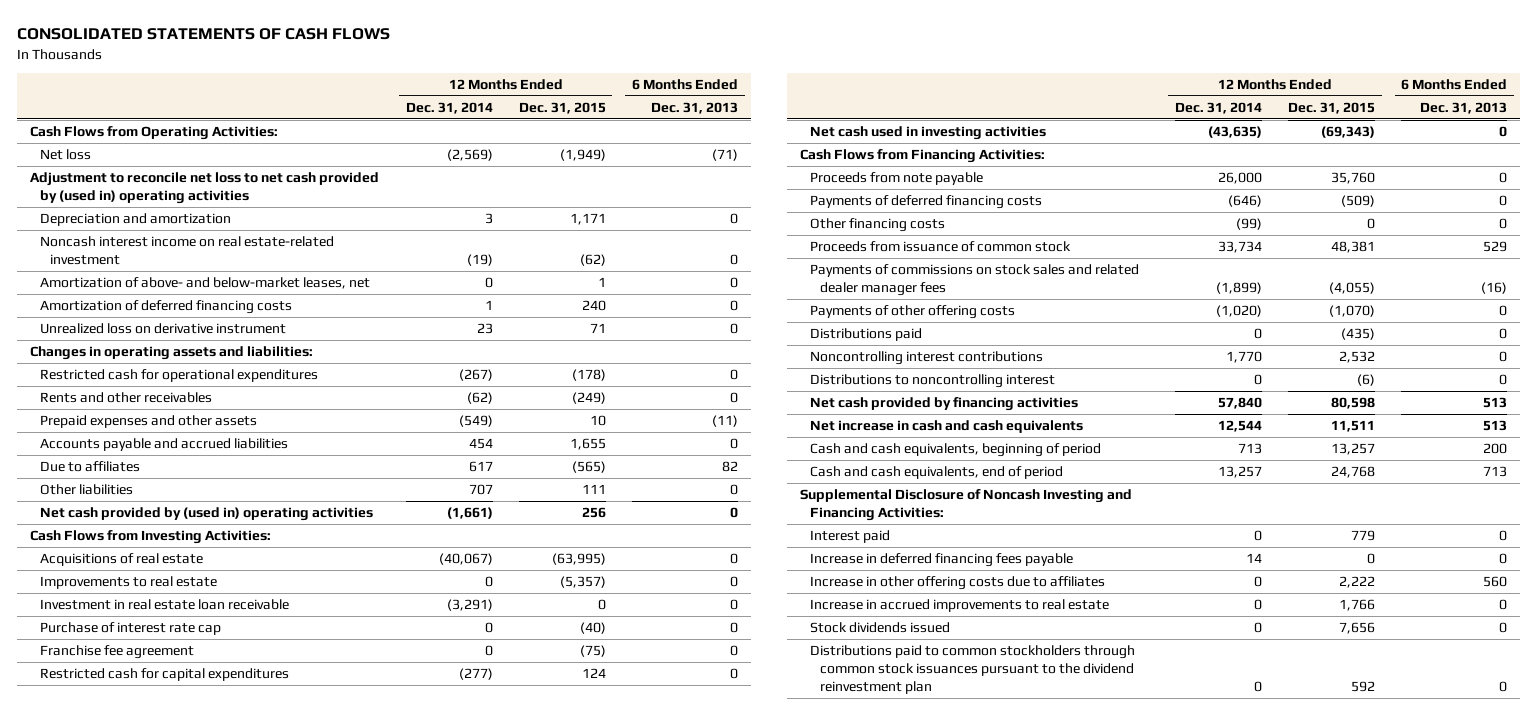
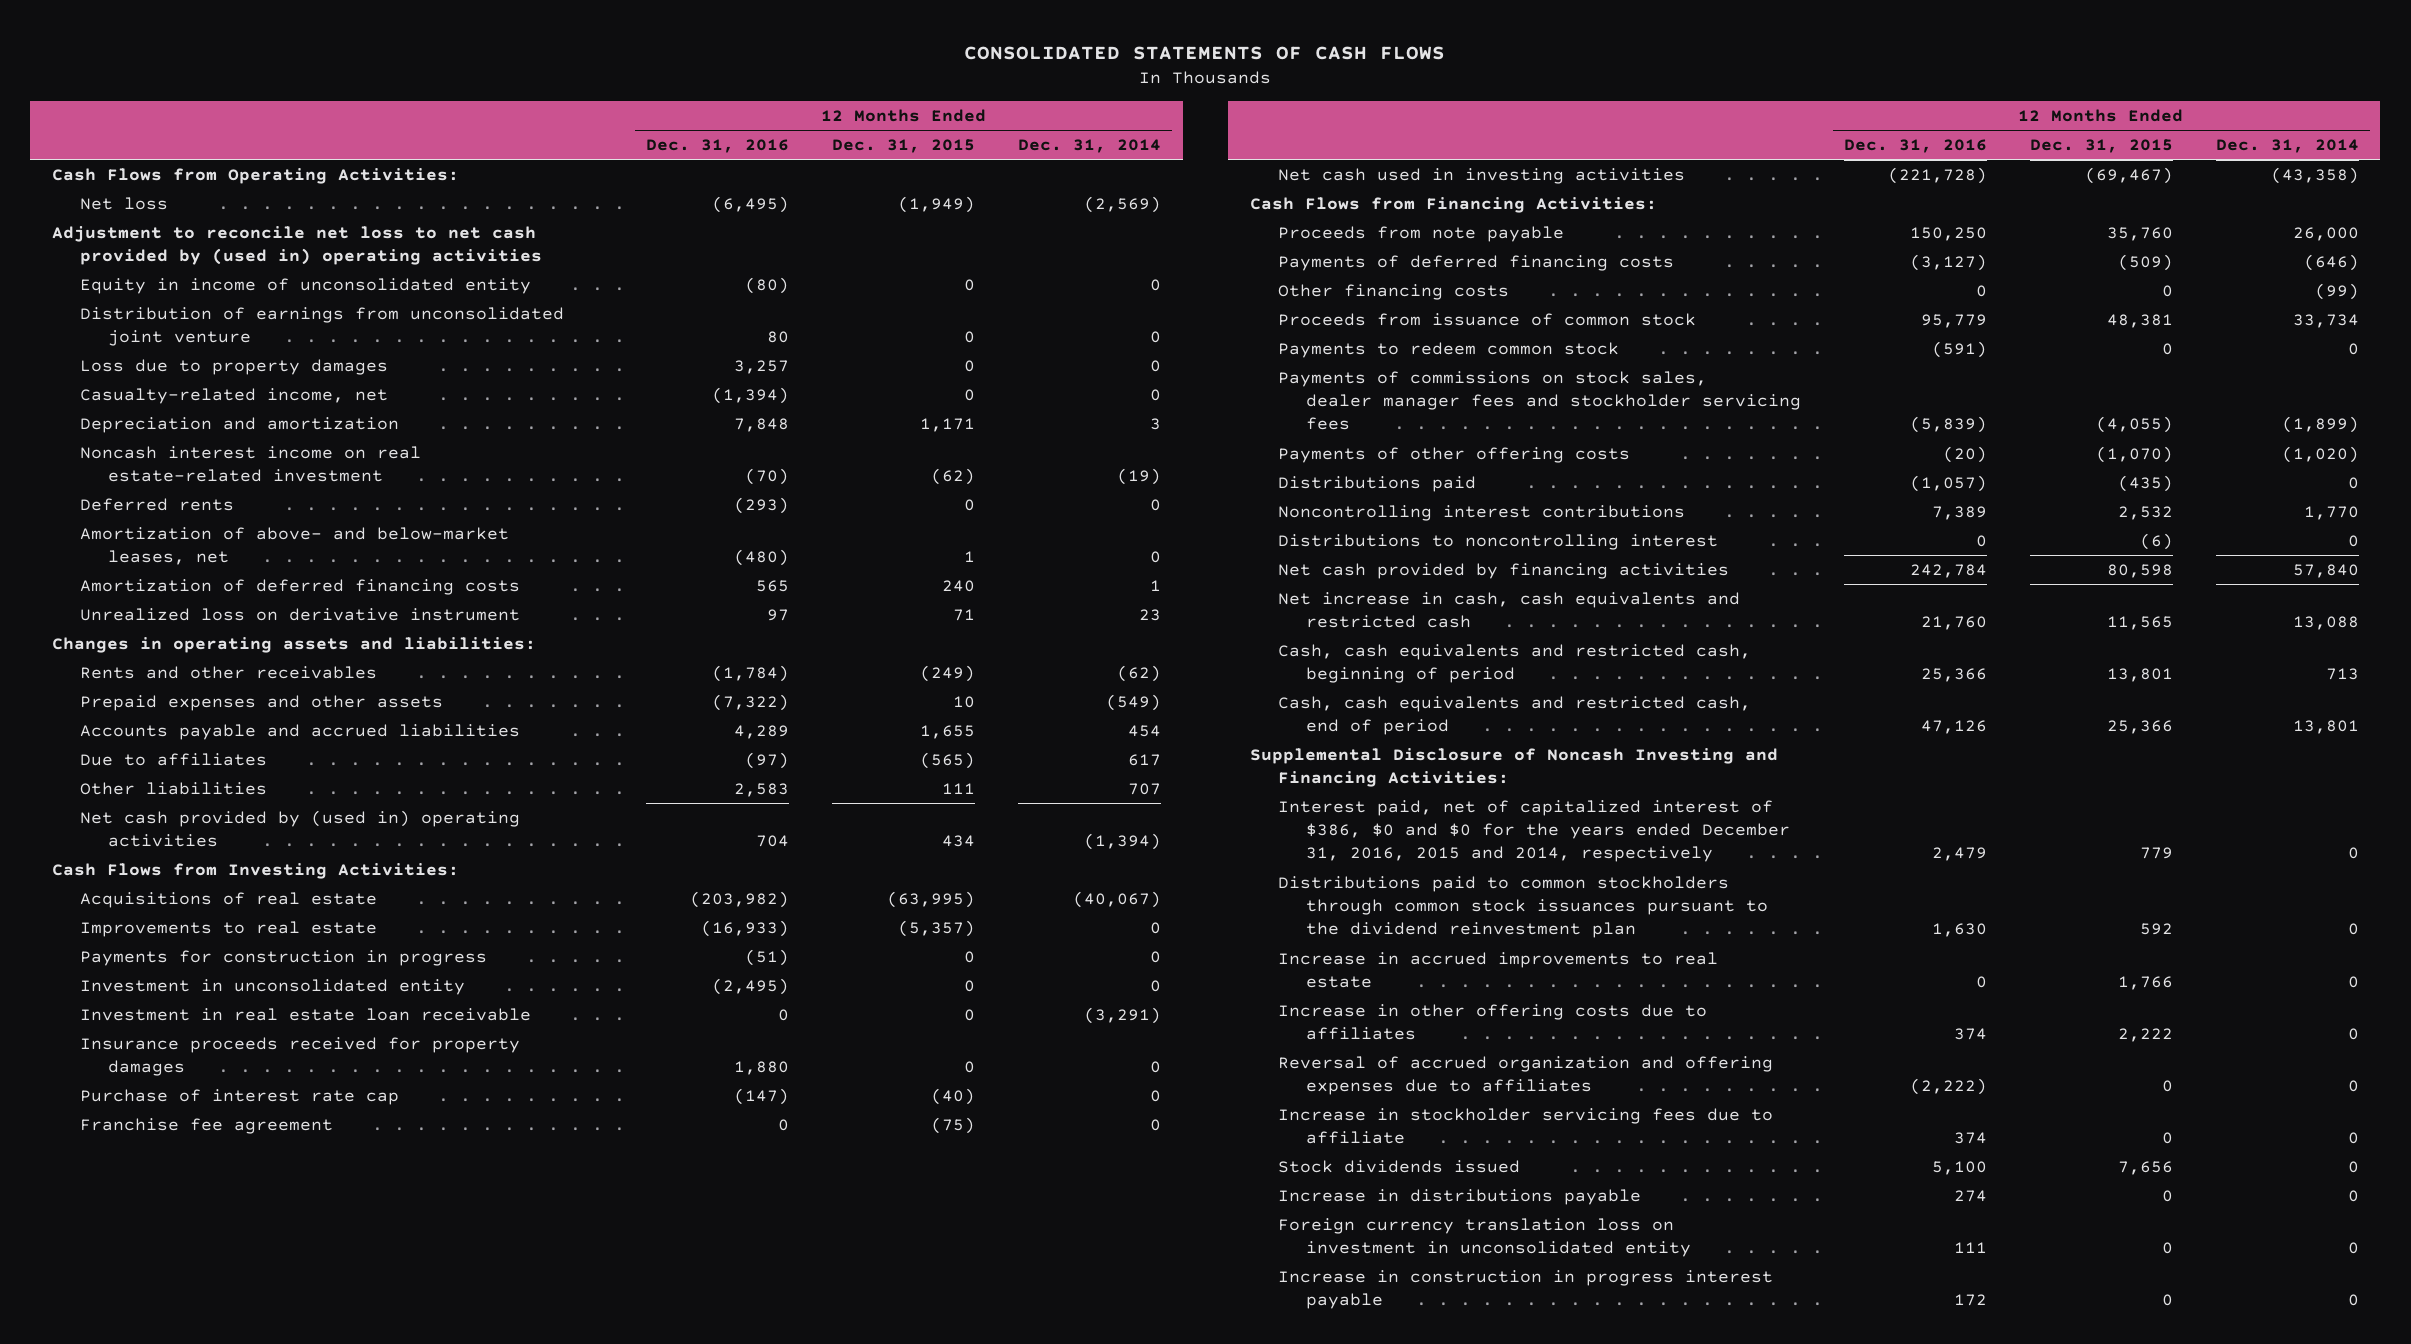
- | 12 Months Ended Dec. 31, 2014 | 12 Months Ended Dec. 31, 2015 | 6 Months Ended Dec. 31, 2013
+ | 12 Months Ended Dec. 31, 2016 | 12 Months Ended Dec. 31, 2015 | 12 Months Ended Dec. 31, 2014
+ Equity in income of unconsolidated entity | (80) | 0 | 0
+ Distribution of earnings from unconsolidated joint venture | 80 | 0 | 0
+ Loss due to property damages | 3,257 | 0 | 0
+ Casualty-related income, net | (1,394) | 0 | 0
+ Deferred rents | (293) | 0 | 0
- Restricted cash for operational expenditures | (267) | (178) | 0
- Net cash provided by (used in) operating activities | (1,661) | 256 | 0
+ Net cash provided by (used in) operating activities | 704 | 434 | (1,394)
+ Payments for construction in progress | (51) | 0 | 0
+ Investment in unconsolidated entity | (2,495) | 0 | 0
+ Insurance proceeds received for property damages | 1,880 | 0 | 0
- Restricted cash for capital expenditures | (277) | 124 | 0
- Net cash used in investing activities | (43,635) | (69,343) | 0
+ Net cash used in investing activities | (221,728) | (69,467) | (43,358)
- Payments of commissions on stock sales and related dealer manager fees | (1,899) | (4,055) | (16)
+ Payments to redeem common stock | (591) | 0 | 0
+ Payments of commissions on stock sales, dealer manager fees and stockholder servicing fees | (5,839) | (4,055) | (1,899)
- Net increase in cash and cash equivalents | 12,544 | 11,511 | 513
- Cash and cash equivalents, beginning of period | 713 | 13,257 | 200
- Cash and cash equivalents, end of period | 13,257 | 24,768 | 713
+ Net increase in cash, cash equivalents and restricted cash | 21,760 | 11,565 | 13,088
+ Cash, cash equivalents and restricted cash, beginning of period | 25,366 | 13,801 | 713
+ Cash, cash equivalents and restricted cash, end of period | 47,126 | 25,366 | 13,801
- Interest paid | 0 | 779 | 0
- Increase in deferred financing fees payable | 14 | 0 | 0
+ Interest paid, net of capitalized interest of $386, $0 and $0 for the years ended December 31, 2016, 2015 and 2014, respectively | 2,479 | 779 | 0
moved up: Distributions paid to common stockholders through common stock issuances pursuant to the dividend reinvestment plan | 1,630 | 592 | 0
moved down: Increase in other offering costs due to affiliates | 374 | 2,222 | 0
+ Reversal of accrued organization and offering expenses due to affiliates | (2,222) | 0 | 0
+ Increase in stockholder servicing fees due to affiliate | 374 | 0 | 0
+ Increase in distributions payable | 274 | 0 | 0
+ Foreign currency translation loss on investment in unconsolidated entity | 111 | 0 | 0
+ Increase in construction in progress interest payable | 172 | 0 | 0

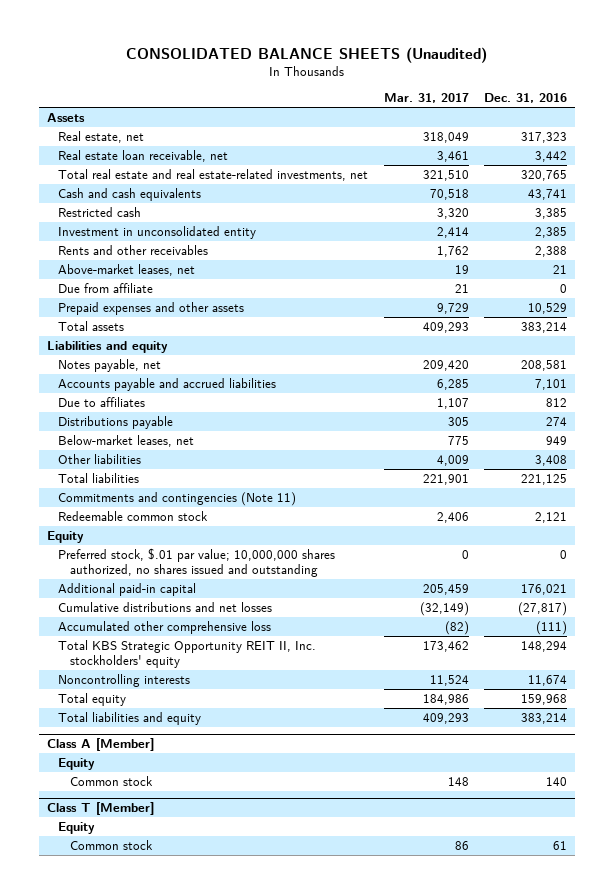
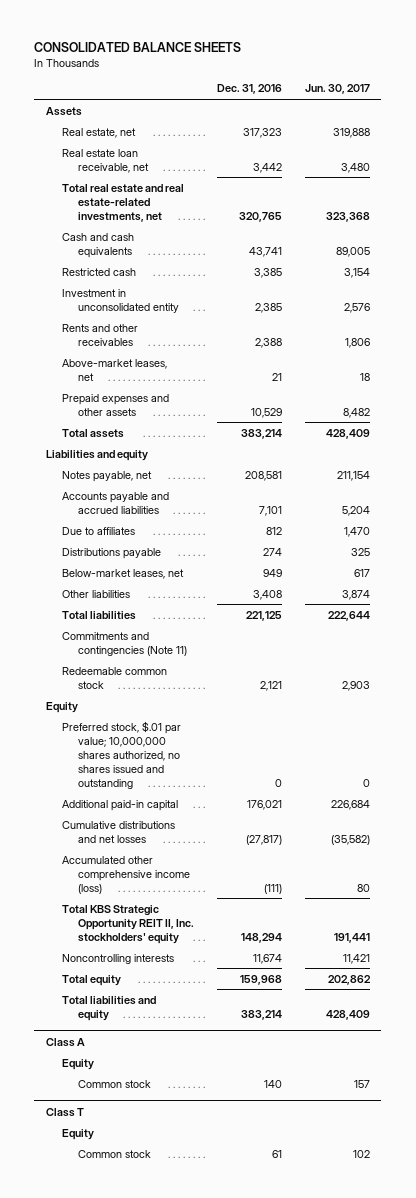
- CONSOLIDATED BALANCE SHEETS (Unaudited)
+ CONSOLIDATED BALANCE SHEETS
- | Mar. 31, 2017 | Dec. 31, 2016
+ | Dec. 31, 2016 | Jun. 30, 2017
- Due from affiliate | 21 | 0
- Accumulated other comprehensive loss | (82) | (111)
+ Accumulated other comprehensive income (loss) | (111) | 80
- Class A [Member]
+ Class A
- Class T [Member]
+ Class T

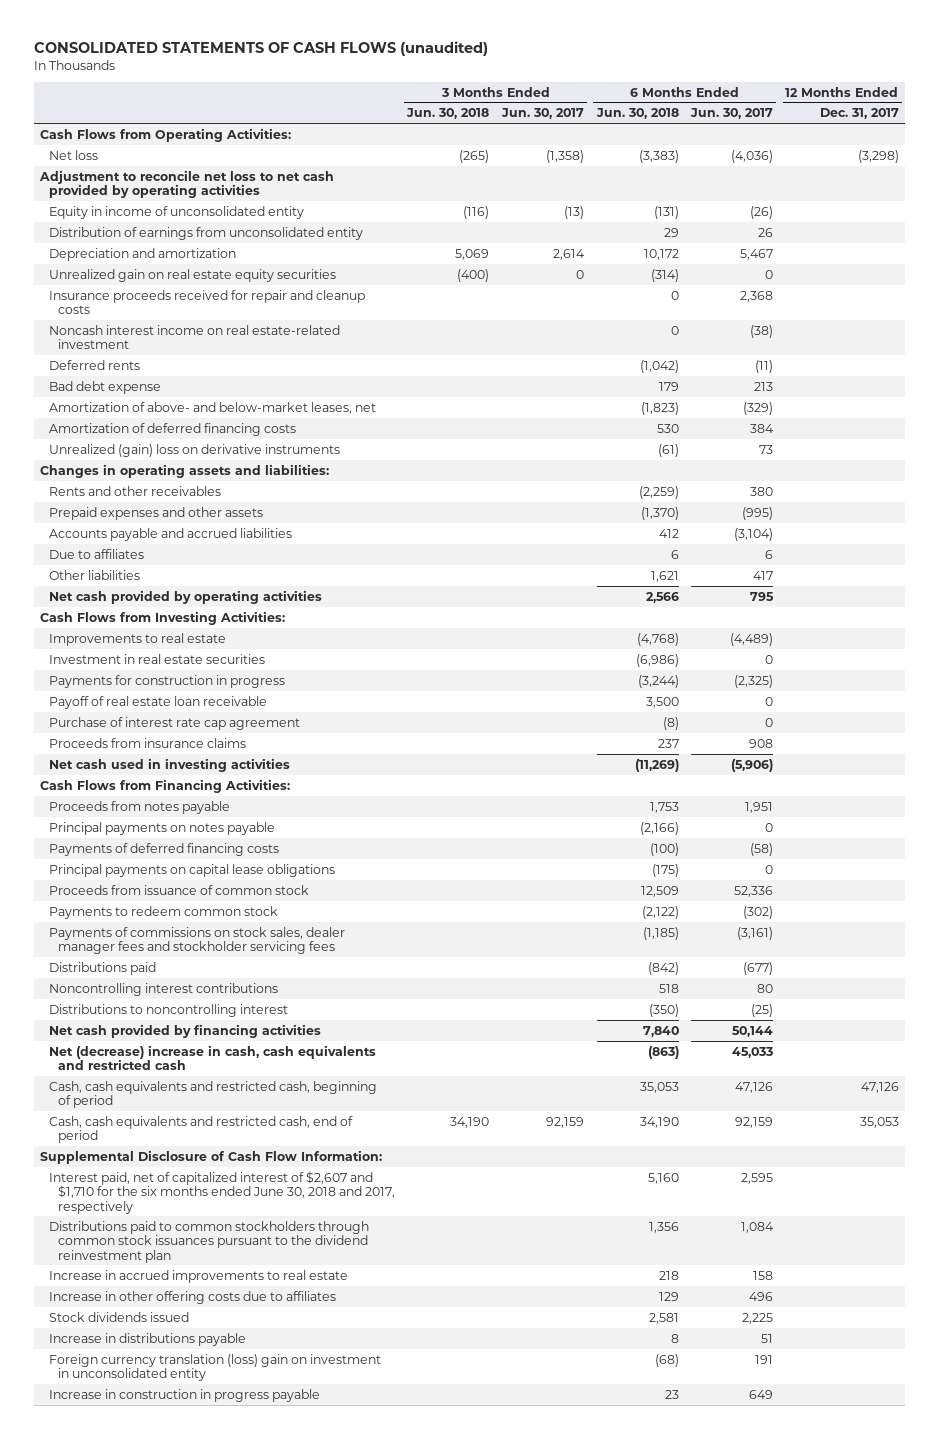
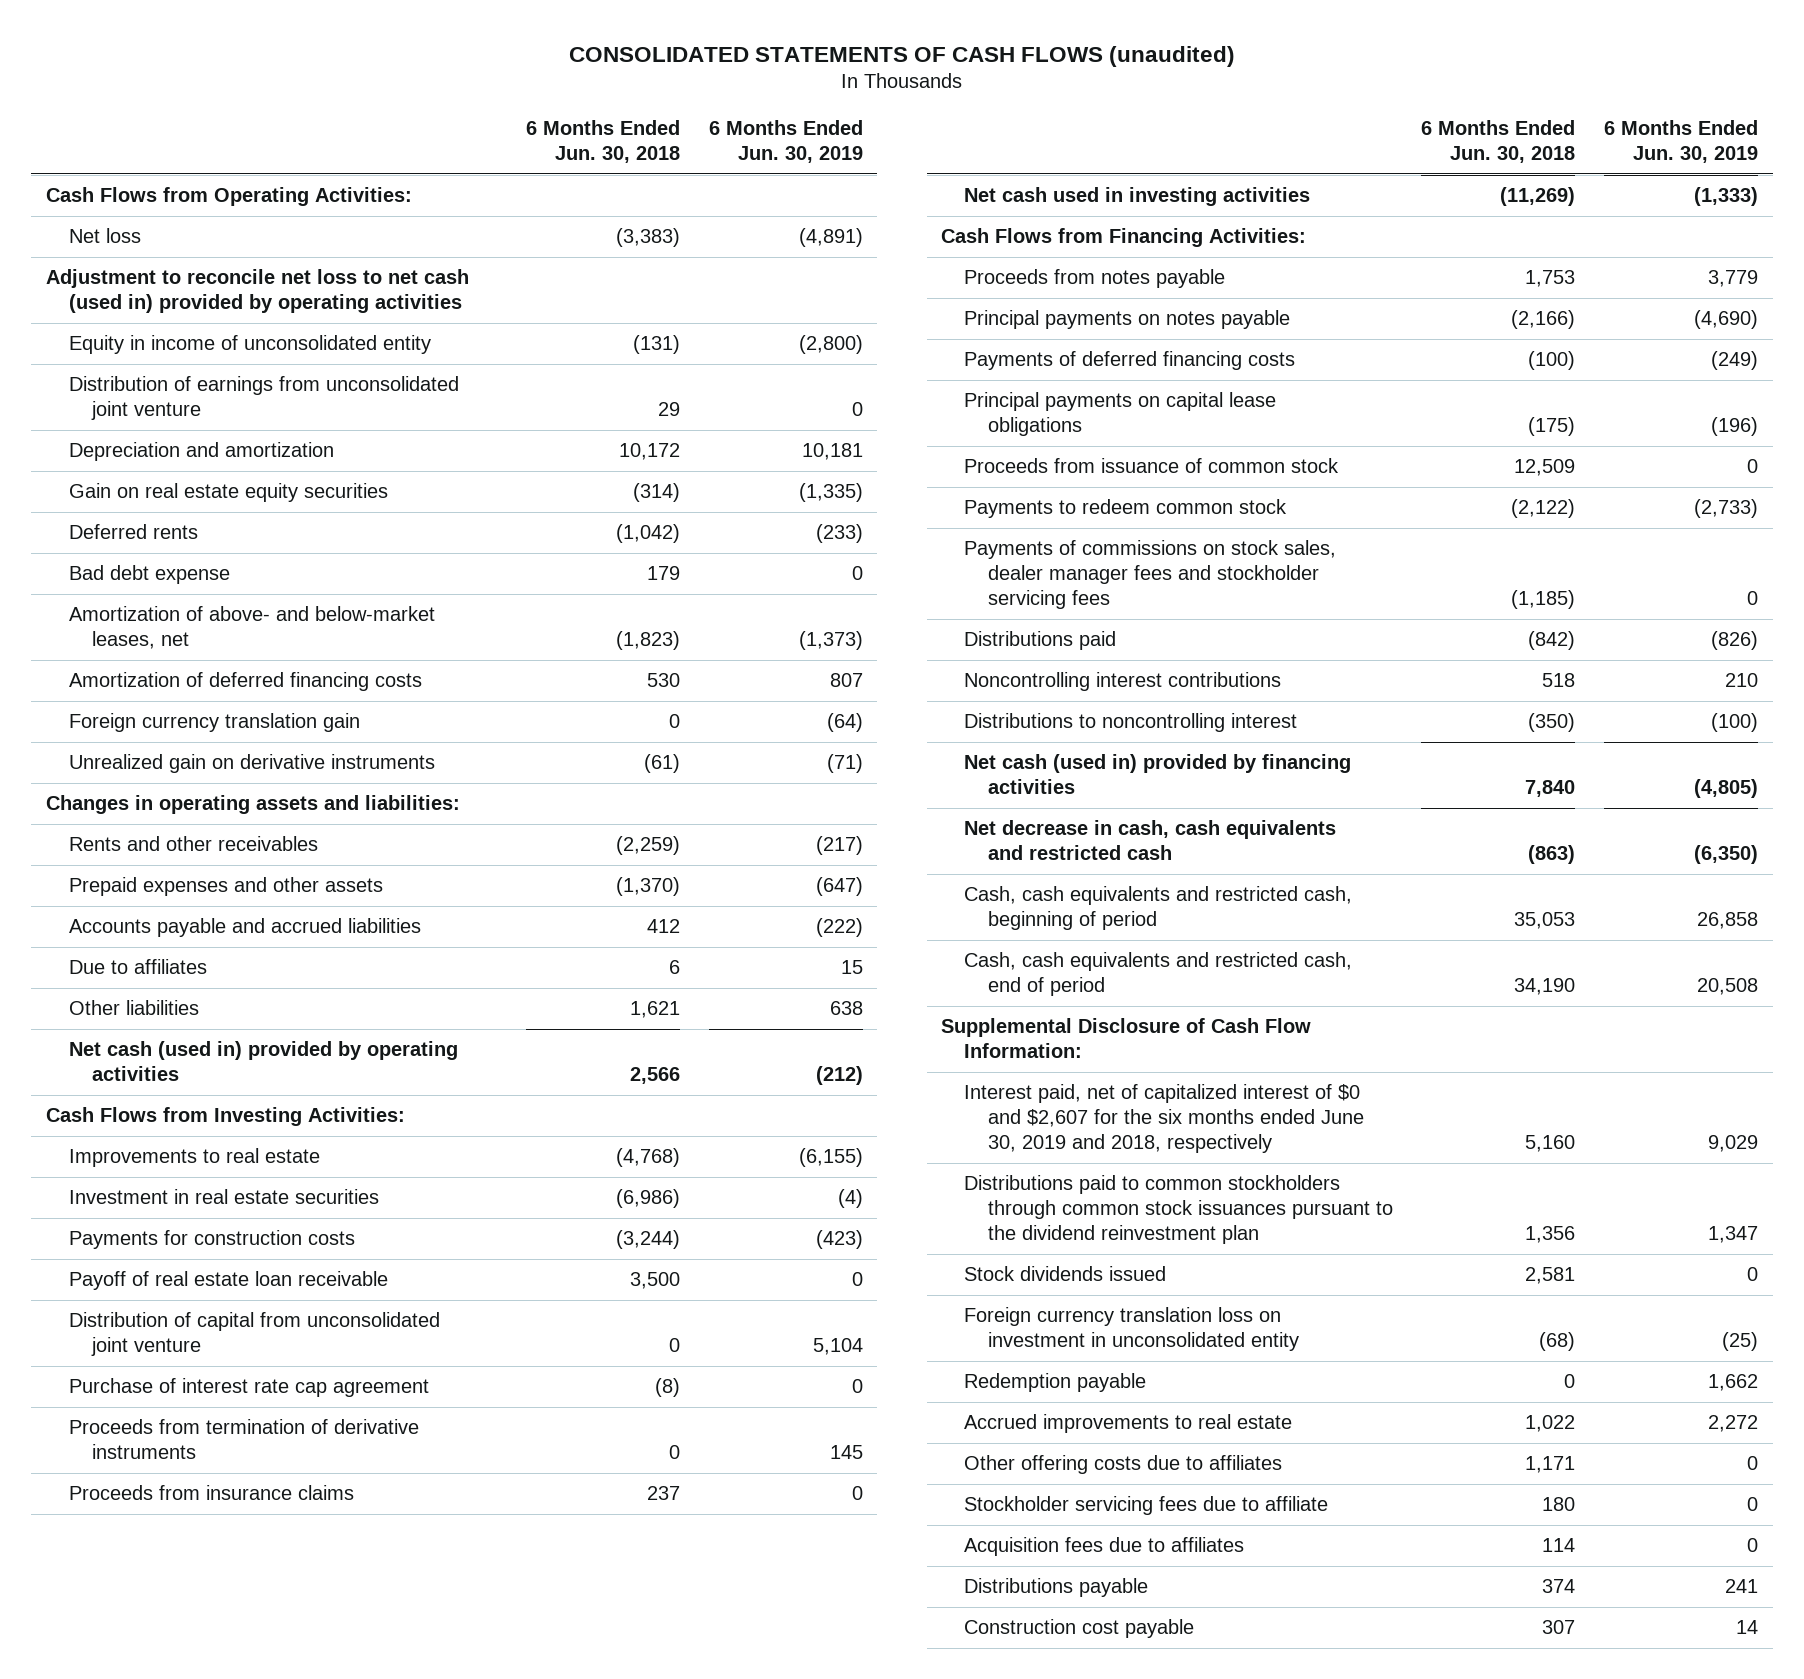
- | 3 Months Ended Jun. 30, 2018 | 3 Months Ended Jun. 30, 2017 | 6 Months Ended Jun. 30, 2018 | 6 Months Ended Jun. 30, 2017 | 12 Months Ended Dec. 31, 2017
+ | 6 Months Ended Jun. 30, 2018 | 6 Months Ended Jun. 30, 2019
- Adjustment to reconcile net loss to net cash provided by operating activities
+ Adjustment to reconcile net loss to net cash (used in) provided by operating activities
- Distribution of earnings from unconsolidated entity | | | 29 | 26 |
+ Distribution of earnings from unconsolidated joint venture | 29 | 0
- Unrealized gain on real estate equity securities | (400) | 0 | (314) | 0 |
- Insurance proceeds received for repair and cleanup costs | | | 0 | 2,368 |
- Noncash interest income on real estate-related investment | | | 0 | (38) |
+ Gain on real estate equity securities | (314) | (1,335)
- Unrealized (gain) loss on derivative instruments | | | (61) | 73 |
+ Foreign currency translation gain | 0 | (64)
+ Unrealized gain on derivative instruments | (61) | (71)
- Net cash provided by operating activities | | | 2,566 | 795 |
+ Net cash (used in) provided by operating activities | 2,566 | (212)
- Payments for construction in progress | | | (3,244) | (2,325) |
+ Payments for construction costs | (3,244) | (423)
+ Distribution of capital from unconsolidated joint venture | 0 | 5,104
+ Proceeds from termination of derivative instruments | 0 | 145
- Net cash provided by financing activities | | | 7,840 | 50,144 |
- Net (decrease) increase in cash, cash equivalents and restricted cash | | | (863) | 45,033 |
+ Net cash (used in) provided by financing activities | 7,840 | (4,805)
+ Net decrease in cash, cash equivalents and restricted cash | (863) | (6,350)
- Interest paid, net of capitalized interest of $2,607 and $1,710 for the six months ended June 30, 2018 and 2017, respectively | | | 5,160 | 2,595 |
+ Interest paid, net of capitalized interest of $0 and $2,607 for the six months ended June 30, 2019 and 2018, respectively | 5,160 | 9,029
- Increase in accrued improvements to real estate | | | 218 | 158 |
- Increase in other offering costs due to affiliates | | | 129 | 496 |
- Increase in distributions payable | | | 8 | 51 |
- Foreign currency translation (loss) gain on investment in unconsolidated entity | | | (68) | 191 |
- Increase in construction in progress payable | | | 23 | 649 |
+ Foreign currency translation loss on investment in unconsolidated entity | (68) | (25)
+ Redemption payable | 0 | 1,662
+ Accrued improvements to real estate | 1,022 | 2,272
+ Other offering costs due to affiliates | 1,171 | 0
+ Stockholder servicing fees due to affiliate | 180 | 0
+ Acquisition fees due to affiliates | 114 | 0
+ Distributions payable | 374 | 241
+ Construction cost payable | 307 | 14

